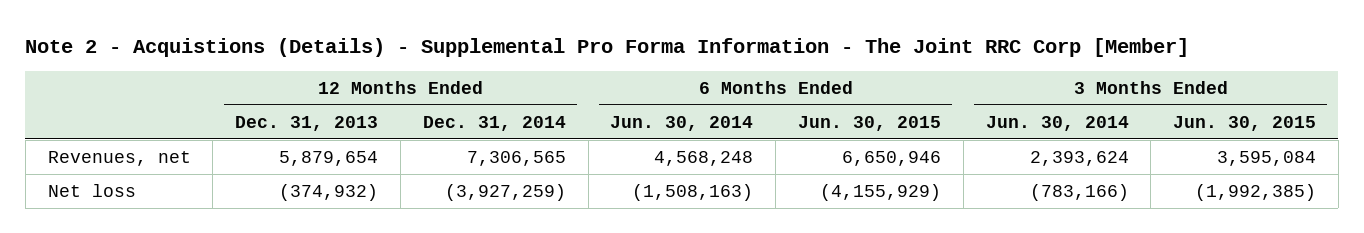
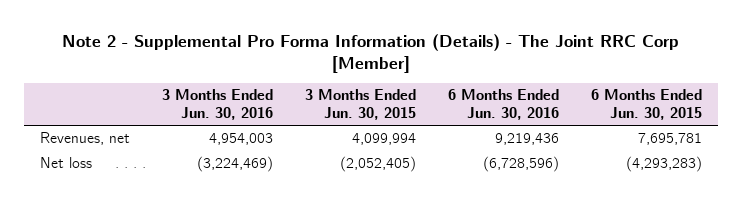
- Note 2 - Acquistions (Details) - Supplemental Pro Forma Information - The Joint RRC Corp [Member]
+ Note 2 - Supplemental Pro Forma Information (Details) - The Joint RRC Corp [Member]
- | 12 Months Ended Dec. 31, 2013 | 12 Months Ended Dec. 31, 2014 | 6 Months Ended Jun. 30, 2014 | 6 Months Ended Jun. 30, 2015 | 3 Months Ended Jun. 30, 2014 | 3 Months Ended Jun. 30, 2015
+ | 3 Months Ended Jun. 30, 2016 | 3 Months Ended Jun. 30, 2015 | 6 Months Ended Jun. 30, 2016 | 6 Months Ended Jun. 30, 2015
- Revenues, net | 5,879,654 | 7,306,565 | 4,568,248 | 6,650,946 | 2,393,624 | 3,595,084
- Net loss | (374,932) | (3,927,259) | (1,508,163) | (4,155,929) | (783,166) | (1,992,385)
+ Revenues, net | 4,954,003 | 4,099,994 | 9,219,436 | 7,695,781
+ Net loss | (3,224,469) | (2,052,405) | (6,728,596) | (4,293,283)

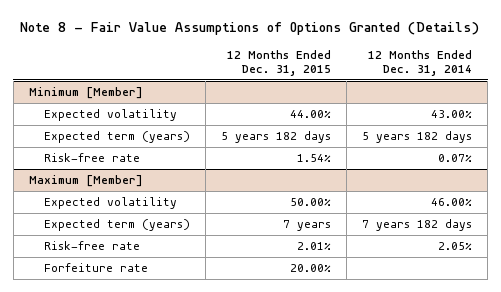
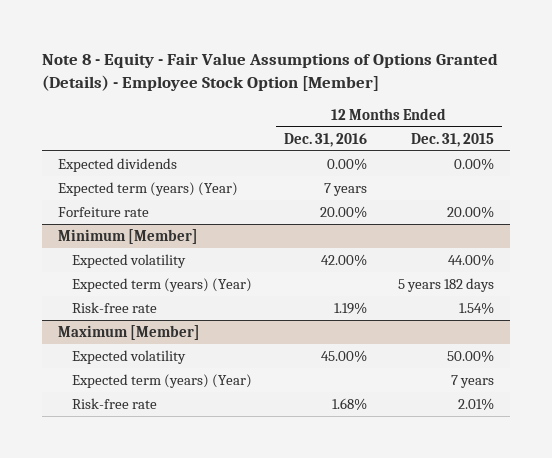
- Note 8 - Fair Value Assumptions of Options Granted (Details)
+ Note 8 - Equity - Fair Value Assumptions of Options Granted (Details) - Employee Stock Option [Member]
- | 12 Months Ended Dec. 31, 2015 | 12 Months Ended Dec. 31, 2014
+ | 12 Months Ended Dec. 31, 2016 | 12 Months Ended Dec. 31, 2015
+ Expected dividends | 0.00% | 0.00%
+ Expected term (years) (Year) | 7 years |
+ Forfeiture rate | 20.00% | 20.00%
@ Minimum [Member]
- Expected term (years) | 5 years 182 days | 5 years 182 days
+ Expected term (years) (Year) | | 5 years 182 days
@ Maximum [Member]
- Expected term (years) | 7 years | 7 years 182 days
+ Expected term (years) (Year) | | 7 years
- Forfeiture rate | 20.00% |

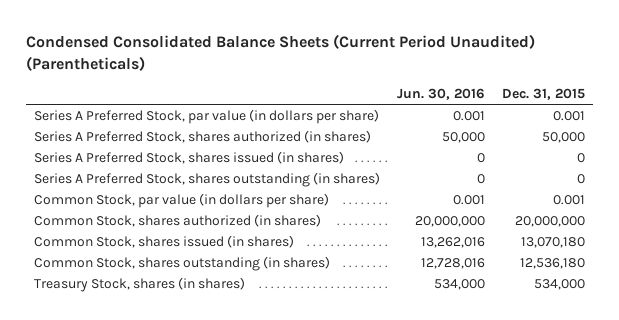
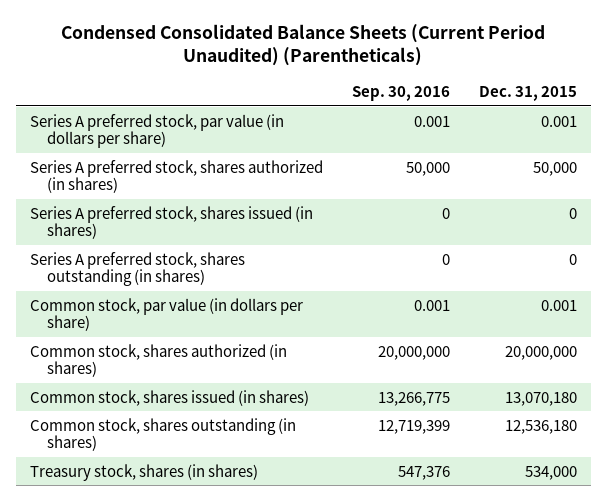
- | Jun. 30, 2016 | Dec. 31, 2015
+ | Sep. 30, 2016 | Dec. 31, 2015
- Series A Preferred Stock, par value (in dollars per share) | 0.001 | 0.001
- Series A Preferred Stock, shares authorized (in shares) | 50,000 | 50,000
- Series A Preferred Stock, shares issued (in shares) | 0 | 0
- Series A Preferred Stock, shares outstanding (in shares) | 0 | 0
- Common Stock, par value (in dollars per share) | 0.001 | 0.001
- Common Stock, shares authorized (in shares) | 20,000,000 | 20,000,000
- Common Stock, shares issued (in shares) | 13,262,016 | 13,070,180
- Common Stock, shares outstanding (in shares) | 12,728,016 | 12,536,180
- Treasury Stock, shares (in shares) | 534,000 | 534,000
+ Series A preferred stock, par value (in dollars per share) | 0.001 | 0.001
+ Series A preferred stock, shares authorized (in shares) | 50,000 | 50,000
+ Series A preferred stock, shares issued (in shares) | 0 | 0
+ Series A preferred stock, shares outstanding (in shares) | 0 | 0
+ Common stock, par value (in dollars per share) | 0.001 | 0.001
+ Common stock, shares authorized (in shares) | 20,000,000 | 20,000,000
+ Common stock, shares issued (in shares) | 13,266,775 | 13,070,180
+ Common stock, shares outstanding (in shares) | 12,719,399 | 12,536,180
+ Treasury stock, shares (in shares) | 547,376 | 534,000

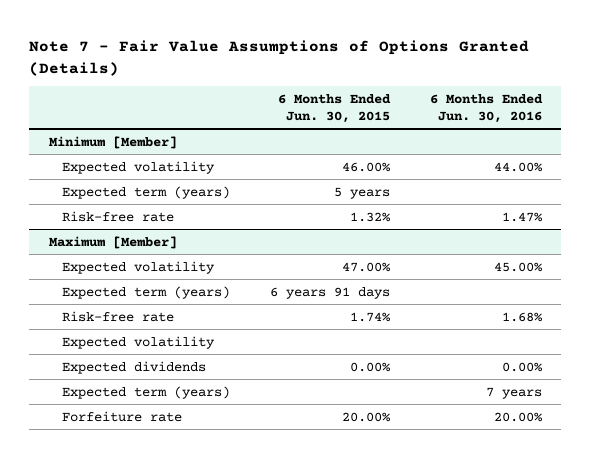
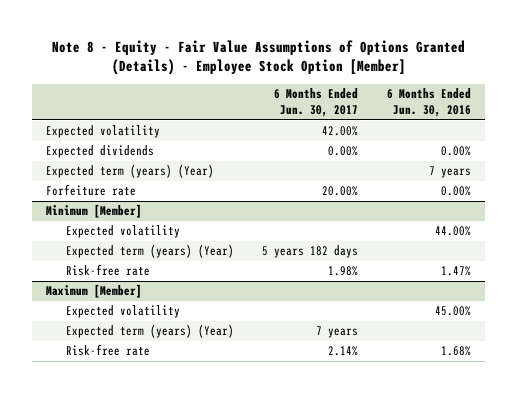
- Note 7 - Fair Value Assumptions of Options Granted (Details)
+ Note 8 - Equity - Fair Value Assumptions of Options Granted (Details) - Employee Stock Option [Member]
- | 6 Months Ended Jun. 30, 2015 | 6 Months Ended Jun. 30, 2016
+ | 6 Months Ended Jun. 30, 2017 | 6 Months Ended Jun. 30, 2016
+ Expected volatility | 42.00% |
+ Expected dividends | 0.00% | 0.00%
+ Expected term (years) (Year) | | 7 years
+ Forfeiture rate | 20.00% | 0.00%
@ Minimum [Member]
- Expected term (years) | 5 years |
+ Expected term (years) (Year) | 5 years 182 days |
@ Maximum [Member]
- Expected term (years) | 6 years 91 days |
+ Expected term (years) (Year) | 7 years |
- Expected volatility
- Expected dividends | 0.00% | 0.00%
- Expected term (years) | | 7 years
- Forfeiture rate | 20.00% | 20.00%

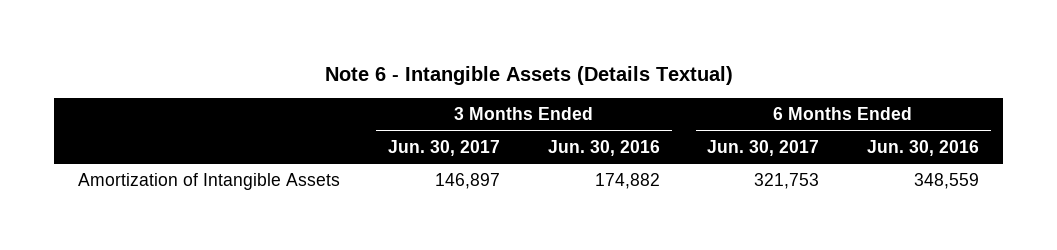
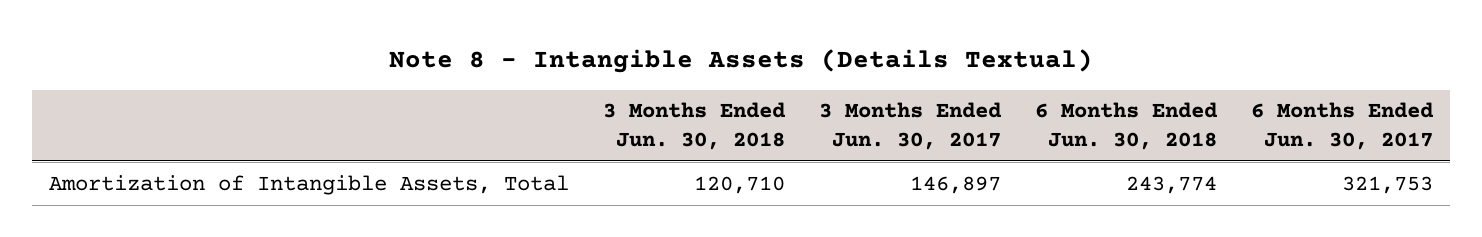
- Note 6 - Intangible Assets (Details Textual)
+ Note 8 - Intangible Assets (Details Textual)
- | 3 Months Ended Jun. 30, 2017 | 3 Months Ended Jun. 30, 2016 | 6 Months Ended Jun. 30, 2017 | 6 Months Ended Jun. 30, 2016
+ | 3 Months Ended Jun. 30, 2018 | 3 Months Ended Jun. 30, 2017 | 6 Months Ended Jun. 30, 2018 | 6 Months Ended Jun. 30, 2017
- Amortization of Intangible Assets | 146,897 | 174,882 | 321,753 | 348,559
+ Amortization of Intangible Assets, Total | 120,710 | 146,897 | 243,774 | 321,753

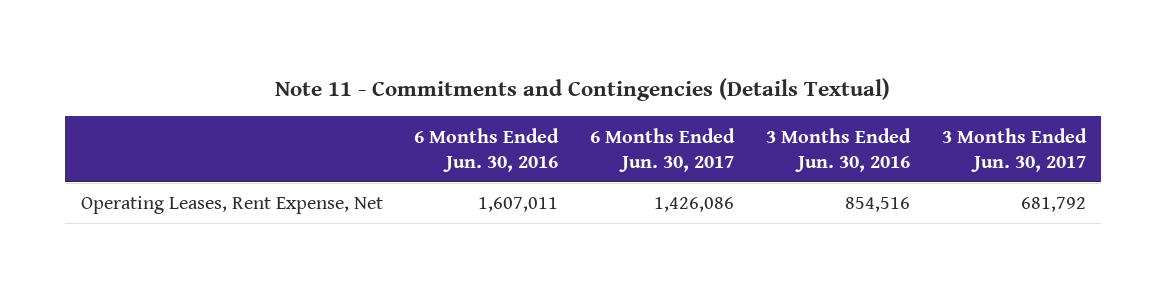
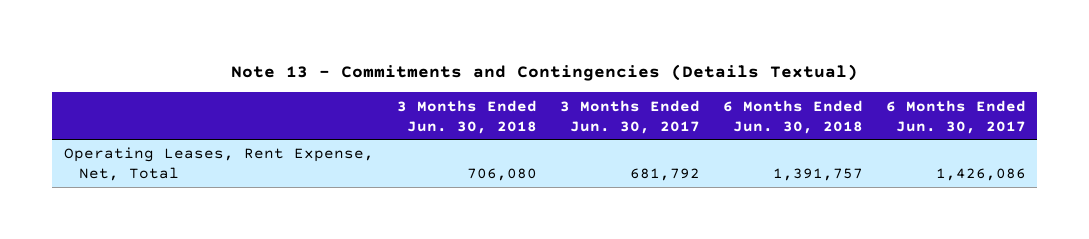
- Note 11 - Commitments and Contingencies (Details Textual)
+ Note 13 - Commitments and Contingencies (Details Textual)
- | 6 Months Ended Jun. 30, 2016 | 6 Months Ended Jun. 30, 2017 | 3 Months Ended Jun. 30, 2016 | 3 Months Ended Jun. 30, 2017
+ | 3 Months Ended Jun. 30, 2018 | 3 Months Ended Jun. 30, 2017 | 6 Months Ended Jun. 30, 2018 | 6 Months Ended Jun. 30, 2017
- Operating Leases, Rent Expense, Net | 1,607,011 | 1,426,086 | 854,516 | 681,792
+ Operating Leases, Rent Expense, Net, Total | 706,080 | 681,792 | 1,391,757 | 1,426,086

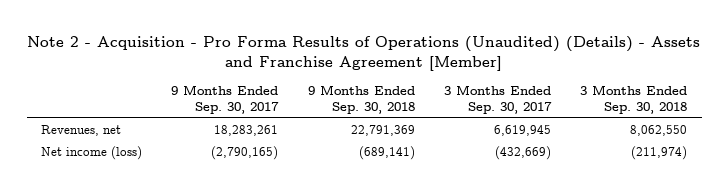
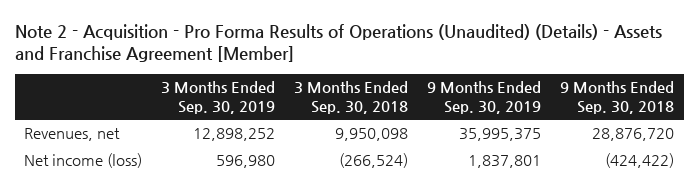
- | 9 Months Ended Sep. 30, 2017 | 9 Months Ended Sep. 30, 2018 | 3 Months Ended Sep. 30, 2017 | 3 Months Ended Sep. 30, 2018
+ | 3 Months Ended Sep. 30, 2019 | 3 Months Ended Sep. 30, 2018 | 9 Months Ended Sep. 30, 2019 | 9 Months Ended Sep. 30, 2018
- Revenues, net | 18,283,261 | 22,791,369 | 6,619,945 | 8,062,550
- Net income (loss) | (2,790,165) | (689,141) | (432,669) | (211,974)
+ Revenues, net | 12,898,252 | 9,950,098 | 35,995,375 | 28,876,720
+ Net income (loss) | 596,980 | (266,524) | 1,837,801 | (424,422)

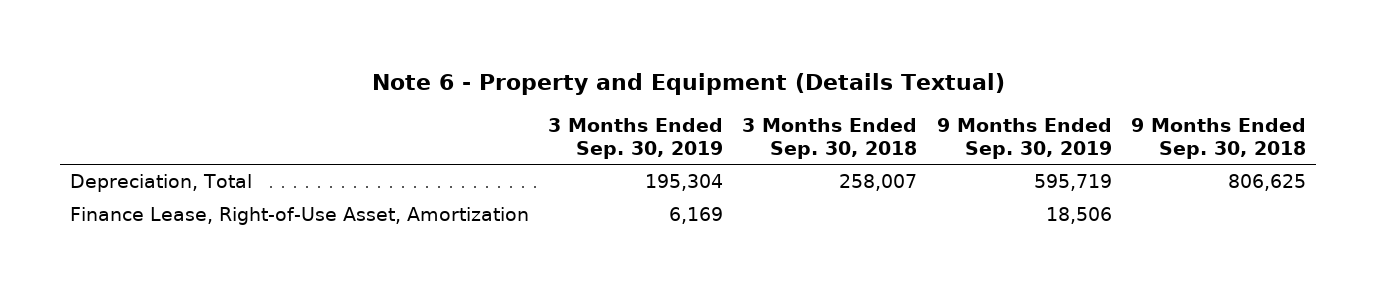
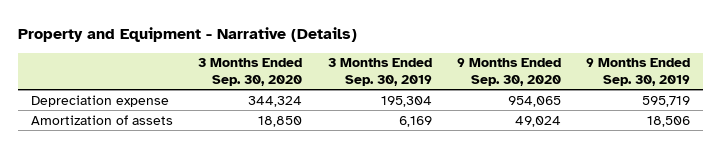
- Note 6 - Property and Equipment (Details Textual)
+ Property and Equipment - Narrative (Details)
- | 3 Months Ended Sep. 30, 2019 | 3 Months Ended Sep. 30, 2018 | 9 Months Ended Sep. 30, 2019 | 9 Months Ended Sep. 30, 2018
+ | 3 Months Ended Sep. 30, 2020 | 3 Months Ended Sep. 30, 2019 | 9 Months Ended Sep. 30, 2020 | 9 Months Ended Sep. 30, 2019
- Depreciation, Total | 195,304 | 258,007 | 595,719 | 806,625
- Finance Lease, Right-of-Use Asset, Amortization | 6,169 | | 18,506 |
+ Depreciation expense | 344,324 | 195,304 | 954,065 | 595,719
+ Amortization of assets | 18,850 | 6,169 | 49,024 | 18,506

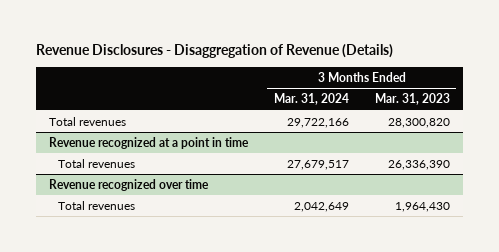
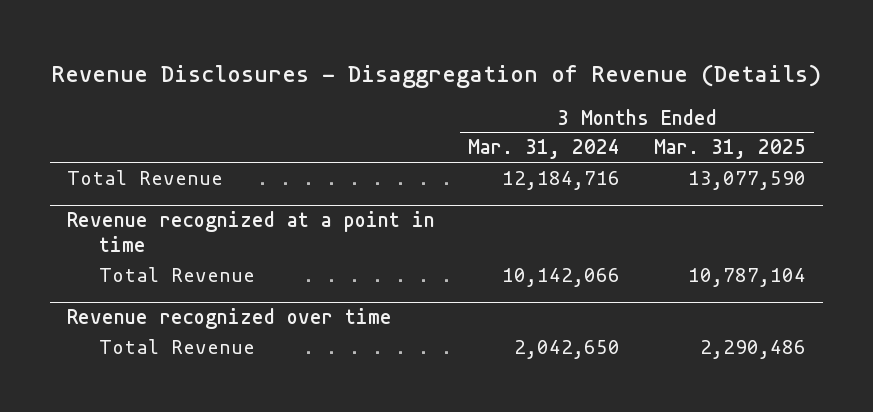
- | 3 Months Ended Mar. 31, 2024 | 3 Months Ended Mar. 31, 2023
+ | 3 Months Ended Mar. 31, 2024 | 3 Months Ended Mar. 31, 2025
- Total revenues | 29,722,166 | 28,300,820
+ Total Revenue | 12,184,716 | 13,077,590
@ Revenue recognized at a point in time
- Total revenues | 27,679,517 | 26,336,390
+ Total Revenue | 10,142,066 | 10,787,104
@ Revenue recognized over time
- Total revenues | 2,042,649 | 1,964,430
+ Total Revenue | 2,042,650 | 2,290,486

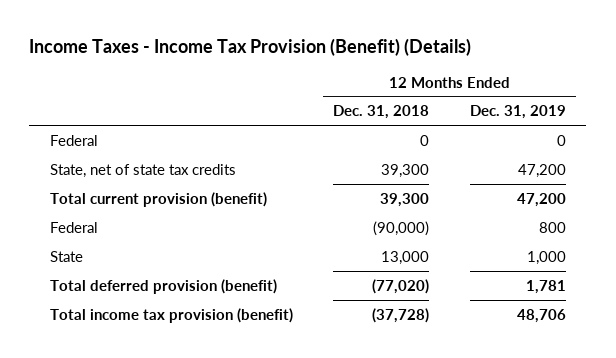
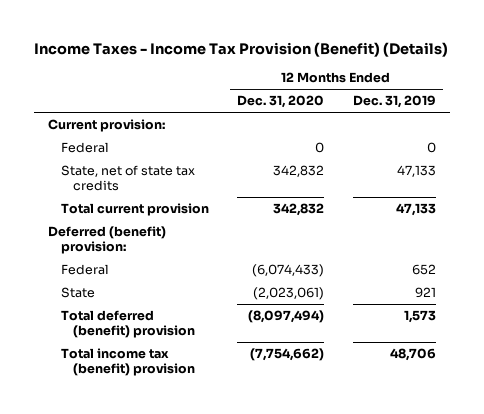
- | 12 Months Ended Dec. 31, 2018 | 12 Months Ended Dec. 31, 2019
+ | 12 Months Ended Dec. 31, 2020 | 12 Months Ended Dec. 31, 2019
+ Current provision:
- State, net of state tax credits | 39,300 | 47,200
- Total current provision (benefit) | 39,300 | 47,200
- Federal | (90,000) | 800
- State | 13,000 | 1,000
- Total deferred provision (benefit) | (77,020) | 1,781
- Total income tax provision (benefit) | (37,728) | 48,706
+ State, net of state tax credits | 342,832 | 47,133
+ Total current provision | 342,832 | 47,133
+ Deferred (benefit) provision:
+ Federal | (6,074,433) | 652
+ State | (2,023,061) | 921
+ Total deferred (benefit) provision | (8,097,494) | 1,573
+ Total income tax (benefit) provision | (7,754,662) | 48,706

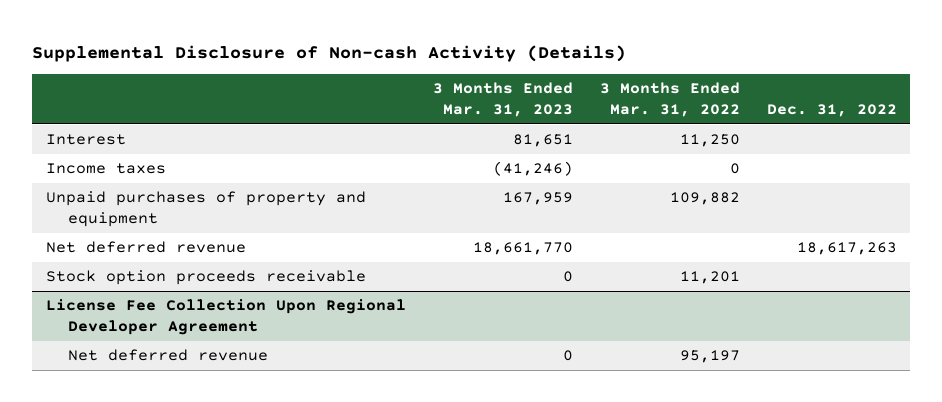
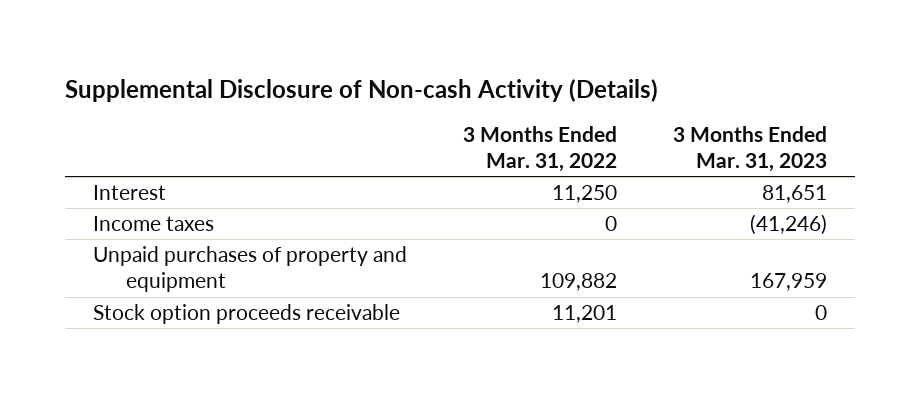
- | 3 Months Ended Mar. 31, 2023 | 3 Months Ended Mar. 31, 2022 | Dec. 31, 2022
+ | 3 Months Ended Mar. 31, 2022 | 3 Months Ended Mar. 31, 2023
- Net deferred revenue | 18,661,770 | | 18,617,263
- License Fee Collection Upon Regional Developer Agreement
- Net deferred revenue | 0 | 95,197 |

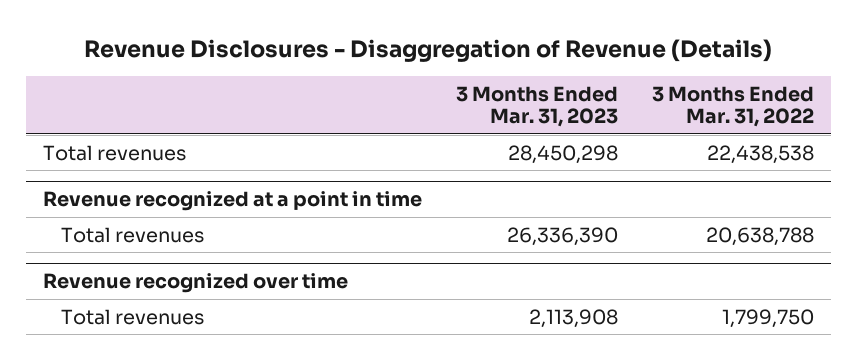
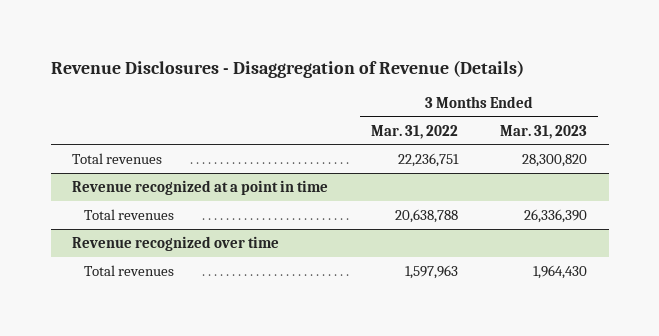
- | 3 Months Ended Mar. 31, 2023 | 3 Months Ended Mar. 31, 2022
+ | 3 Months Ended Mar. 31, 2022 | 3 Months Ended Mar. 31, 2023
- Total revenues | 28,450,298 | 22,438,538
+ Total revenues | 22,236,751 | 28,300,820
@ Revenue recognized over time
- Total revenues | 2,113,908 | 1,799,750
+ Total revenues | 1,597,963 | 1,964,430

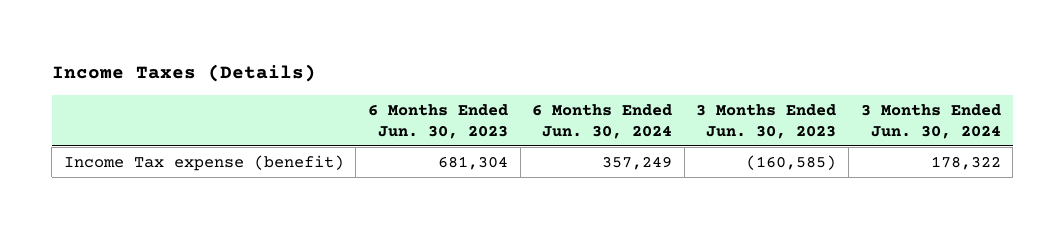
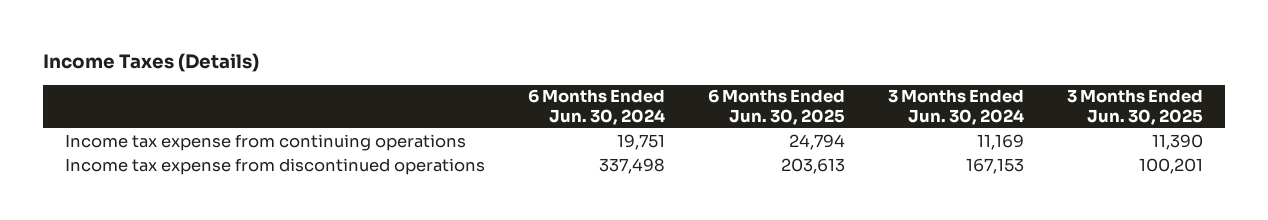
- | 6 Months Ended Jun. 30, 2023 | 6 Months Ended Jun. 30, 2024 | 3 Months Ended Jun. 30, 2023 | 3 Months Ended Jun. 30, 2024
+ | 6 Months Ended Jun. 30, 2024 | 6 Months Ended Jun. 30, 2025 | 3 Months Ended Jun. 30, 2024 | 3 Months Ended Jun. 30, 2025
- Income Tax expense (benefit) | 681,304 | 357,249 | (160,585) | 178,322
+ Income tax expense from continuing operations | 19,751 | 24,794 | 11,169 | 11,390
+ Income tax expense from discontinued operations | 337,498 | 203,613 | 167,153 | 100,201

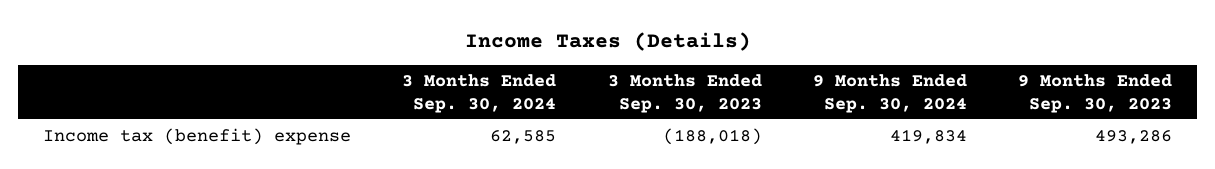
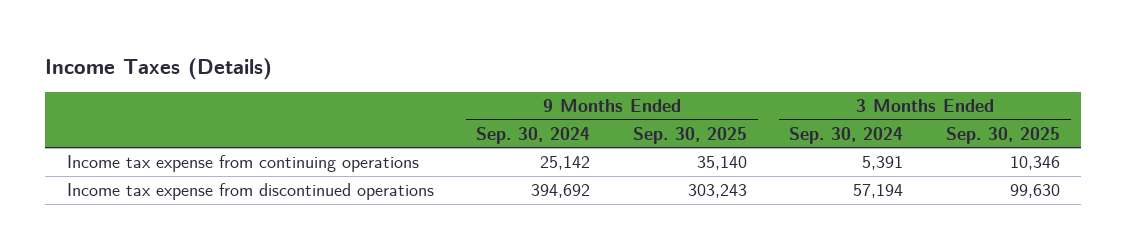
- | 3 Months Ended Sep. 30, 2024 | 3 Months Ended Sep. 30, 2023 | 9 Months Ended Sep. 30, 2024 | 9 Months Ended Sep. 30, 2023
+ | 9 Months Ended Sep. 30, 2024 | 9 Months Ended Sep. 30, 2025 | 3 Months Ended Sep. 30, 2024 | 3 Months Ended Sep. 30, 2025
- Income tax (benefit) expense | 62,585 | (188,018) | 419,834 | 493,286
+ Income tax expense from continuing operations | 25,142 | 35,140 | 5,391 | 10,346
+ Income tax expense from discontinued operations | 394,692 | 303,243 | 57,194 | 99,630

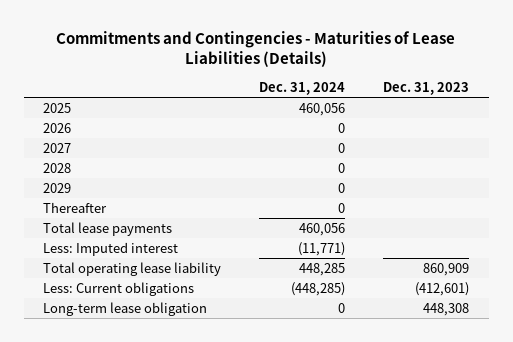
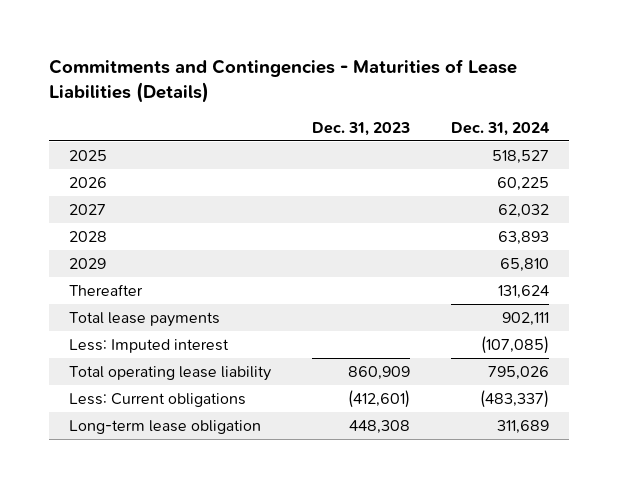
- | Dec. 31, 2024 | Dec. 31, 2023
+ | Dec. 31, 2023 | Dec. 31, 2024
- 2025 | 460,056 |
- 2026 | 0 |
- 2027 | 0 |
- 2028 | 0 |
- 2029 | 0 |
- Thereafter | 0 |
- Total lease payments | 460,056 |
- Less: Imputed interest | (11,771) |
- Total operating lease liability | 448,285 | 860,909
- Less: Current obligations | (448,285) | (412,601)
- Long-term lease obligation | 0 | 448,308
+ 2025 | | 518,527
+ 2026 | | 60,225
+ 2027 | | 62,032
+ 2028 | | 63,893
+ 2029 | | 65,810
+ Thereafter | | 131,624
+ Total lease payments | | 902,111
+ Less: Imputed interest | | (107,085)
+ Total operating lease liability | 860,909 | 795,026
+ Less: Current obligations | (412,601) | (483,337)
+ Long-term lease obligation | 448,308 | 311,689

